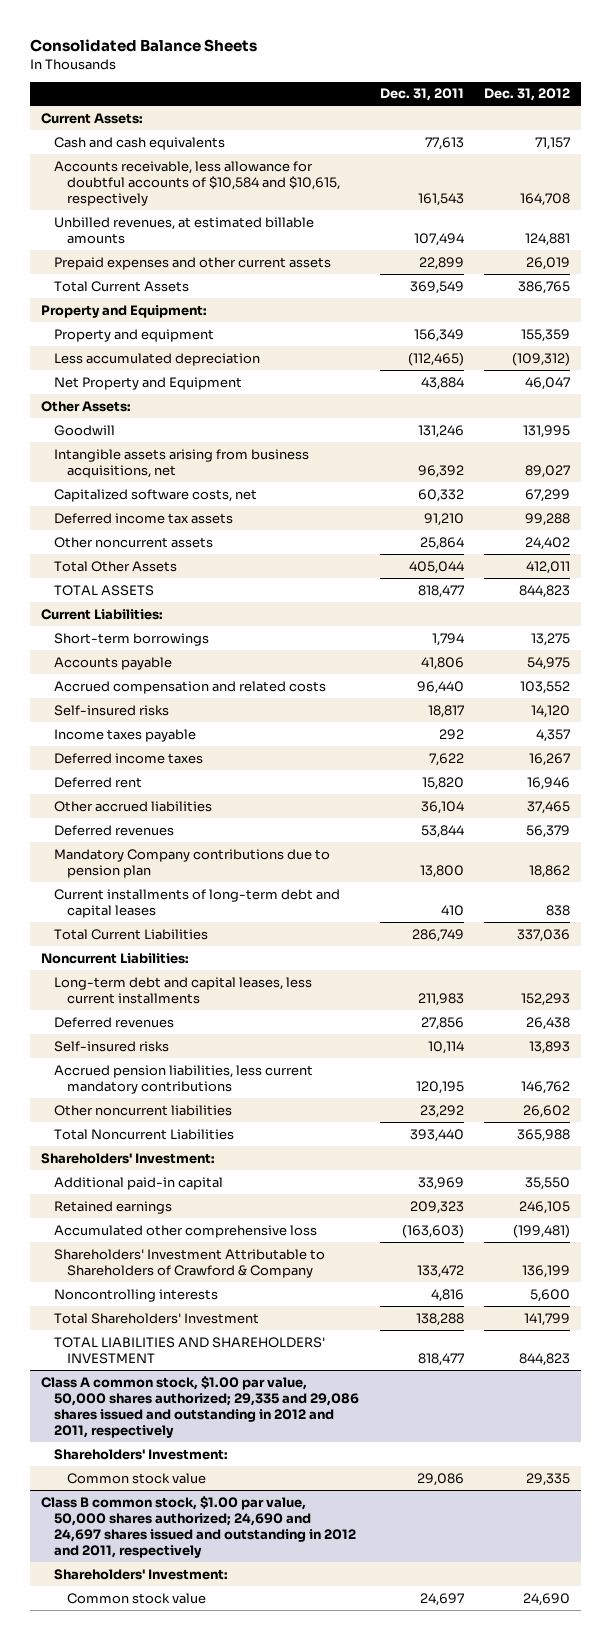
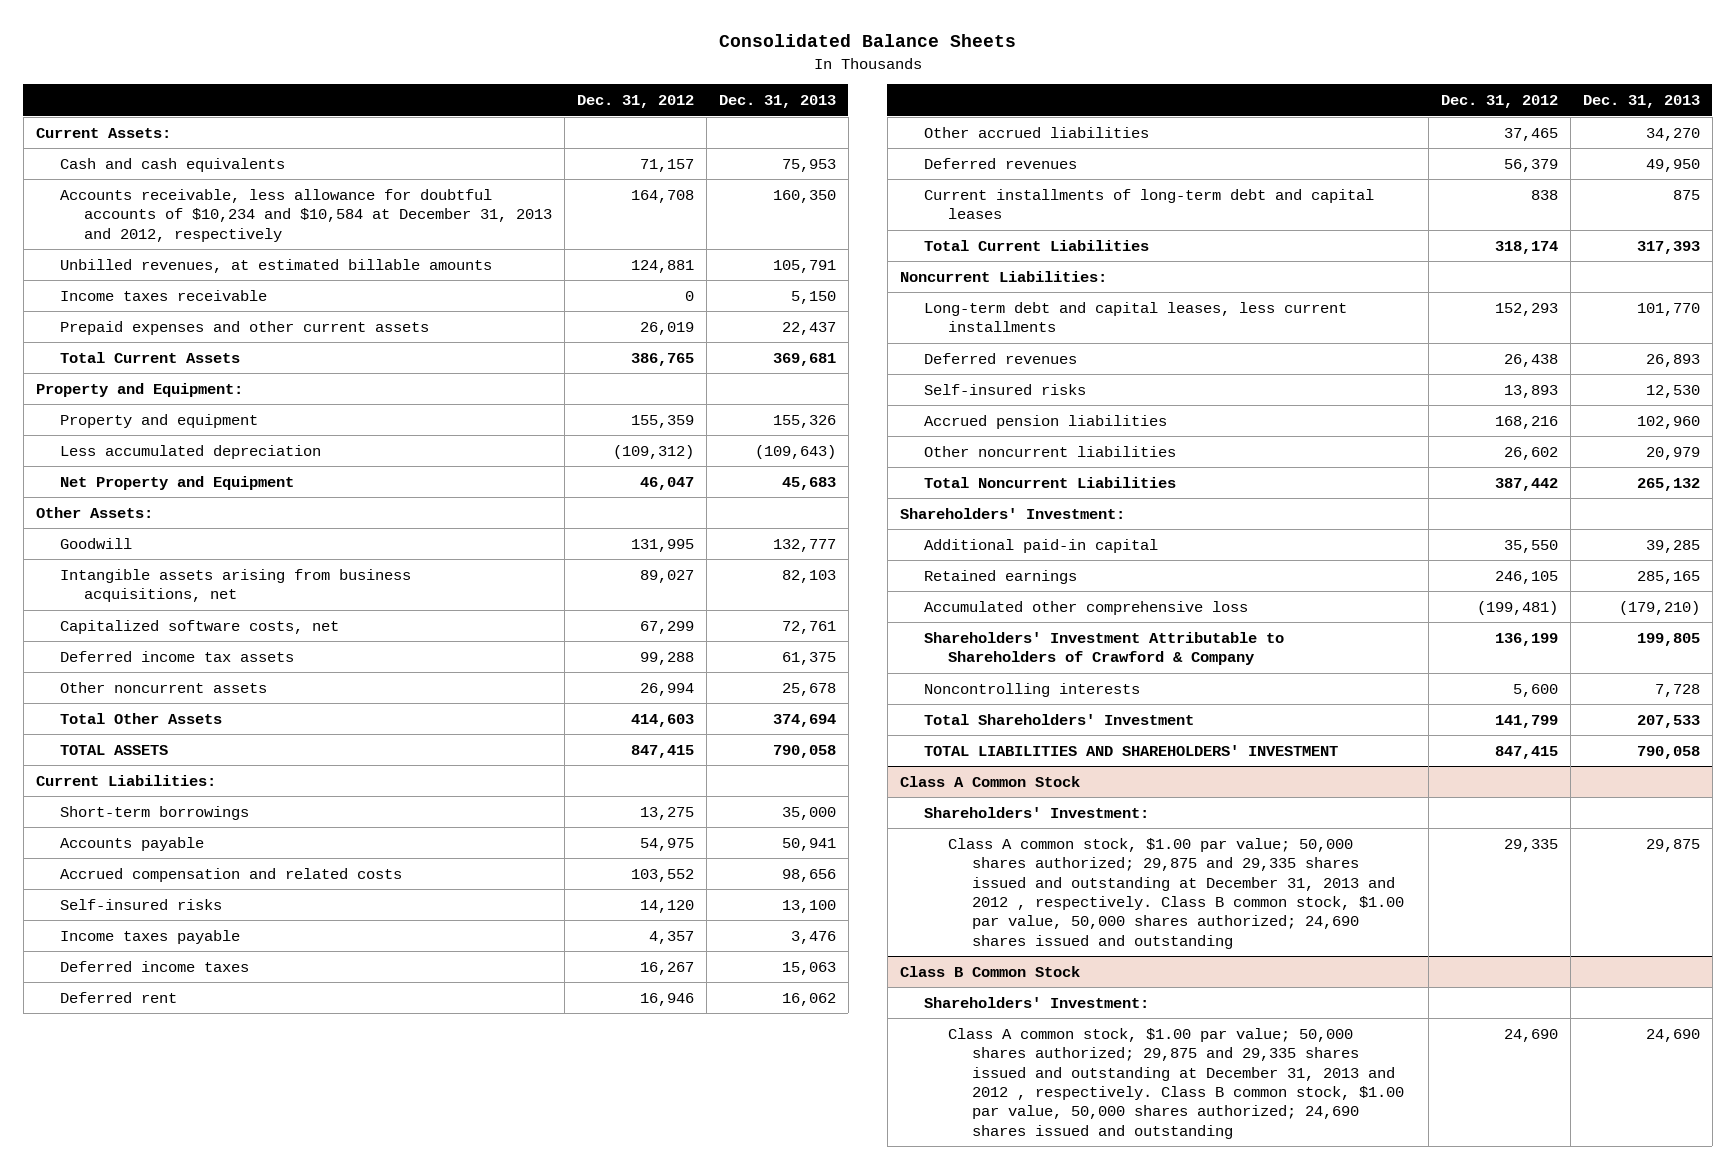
- | Dec. 31, 2011 | Dec. 31, 2012
+ | Dec. 31, 2012 | Dec. 31, 2013
- Accounts receivable, less allowance for doubtful accounts of $10,584 and $10,615, respectively | 161,543 | 164,708
+ Accounts receivable, less allowance for doubtful accounts of $10,234 and $10,584 at December 31, 2013 and 2012, respectively | 164,708 | 160,350
+ Income taxes receivable | 0 | 5,150
- Other noncurrent assets | 25,864 | 24,402
- Total Other Assets | 405,044 | 412,011
- TOTAL ASSETS | 818,477 | 844,823
+ Other noncurrent assets | 26,994 | 25,678
+ Total Other Assets | 414,603 | 374,694
+ TOTAL ASSETS | 847,415 | 790,058
- Mandatory Company contributions due to pension plan | 13,800 | 18,862
- Total Current Liabilities | 286,749 | 337,036
+ Total Current Liabilities | 318,174 | 317,393
- Accrued pension liabilities, less current mandatory contributions | 120,195 | 146,762
+ Accrued pension liabilities | 168,216 | 102,960
- Total Noncurrent Liabilities | 393,440 | 365,988
+ Total Noncurrent Liabilities | 387,442 | 265,132
- TOTAL LIABILITIES AND SHAREHOLDERS' INVESTMENT | 818,477 | 844,823
- Class A common stock, $1.00 par value, 50,000 shares authorized; 29,335 and 29,086 shares issued and outstanding in 2012 and 2011, respectively
+ TOTAL LIABILITIES AND SHAREHOLDERS' INVESTMENT | 847,415 | 790,058
+ Class A Common Stock
- Common stock value | 29,086 | 29,335
- Class B common stock, $1.00 par value, 50,000 shares authorized; 24,690 and 24,697 shares issued and outstanding in 2012 and 2011, respectively
+ Class A common stock, $1.00 par value; 50,000 shares authorized; 29,875 and 29,335 shares issued and outstanding at December 31, 2013 and 2012 , respectively. Class B common stock, $1.00 par value, 50,000 shares authorized; 24,690 shares issued and outstanding | 29,335 | 29,875
+ Class B Common Stock
- Common stock value | 24,697 | 24,690
+ Class A common stock, $1.00 par value; 50,000 shares authorized; 29,875 and 29,335 shares issued and outstanding at December 31, 2013 and 2012 , respectively. Class B common stock, $1.00 par value, 50,000 shares authorized; 24,690 shares issued and outstanding | 24,690 | 24,690

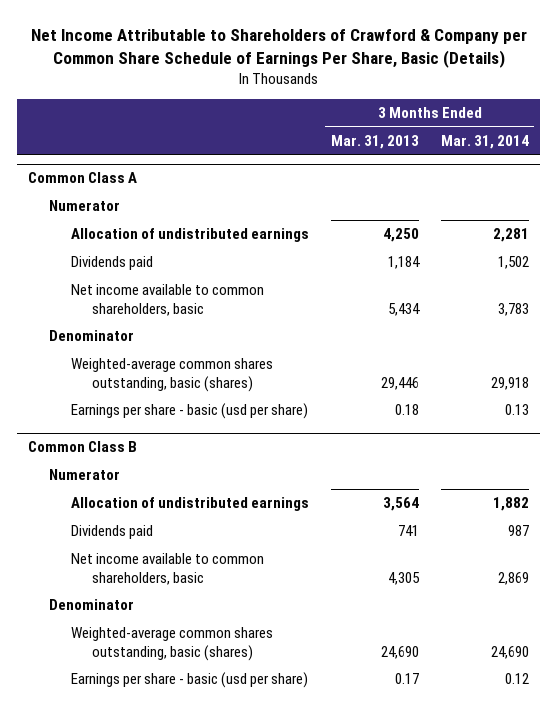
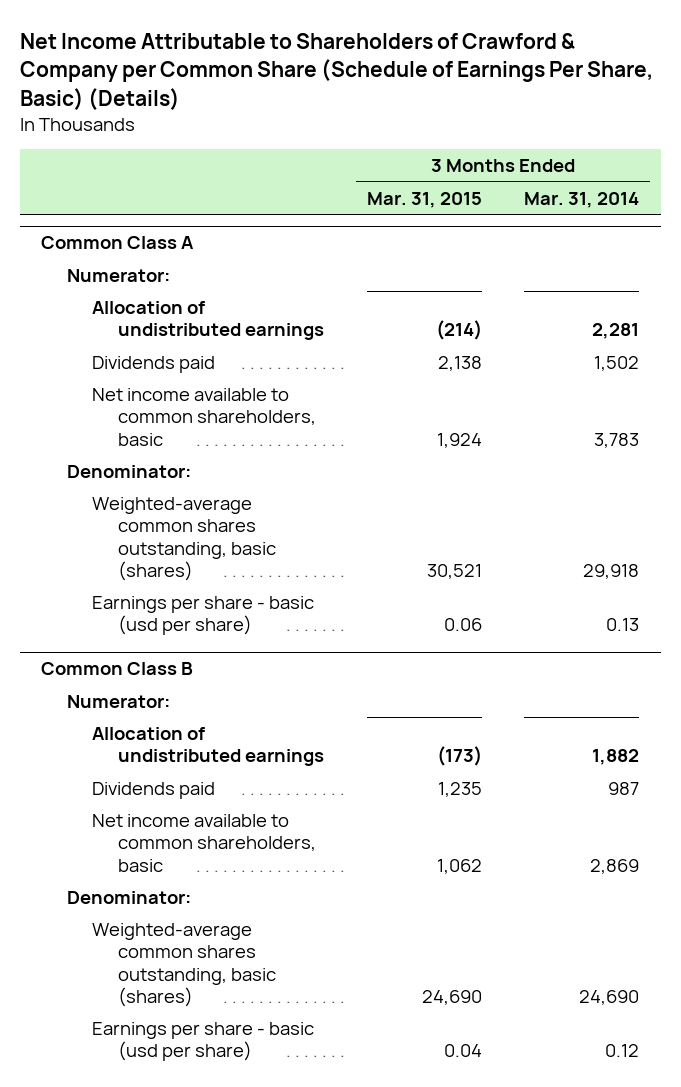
- Net Income Attributable to Shareholders of Crawford & Company per Common Share Schedule of Earnings Per Share, Basic (Details)
+ Net Income Attributable to Shareholders of Crawford & Company per Common Share (Schedule of Earnings Per Share, Basic) (Details)
- | 3 Months Ended Mar. 31, 2013 | 3 Months Ended Mar. 31, 2014
+ | 3 Months Ended Mar. 31, 2015 | 3 Months Ended Mar. 31, 2014
@ Common Class A
- Numerator
+ Numerator:
- Denominator
+ Denominator:
@ Common Class B
- Numerator
+ Numerator:
- Denominator
+ Denominator:

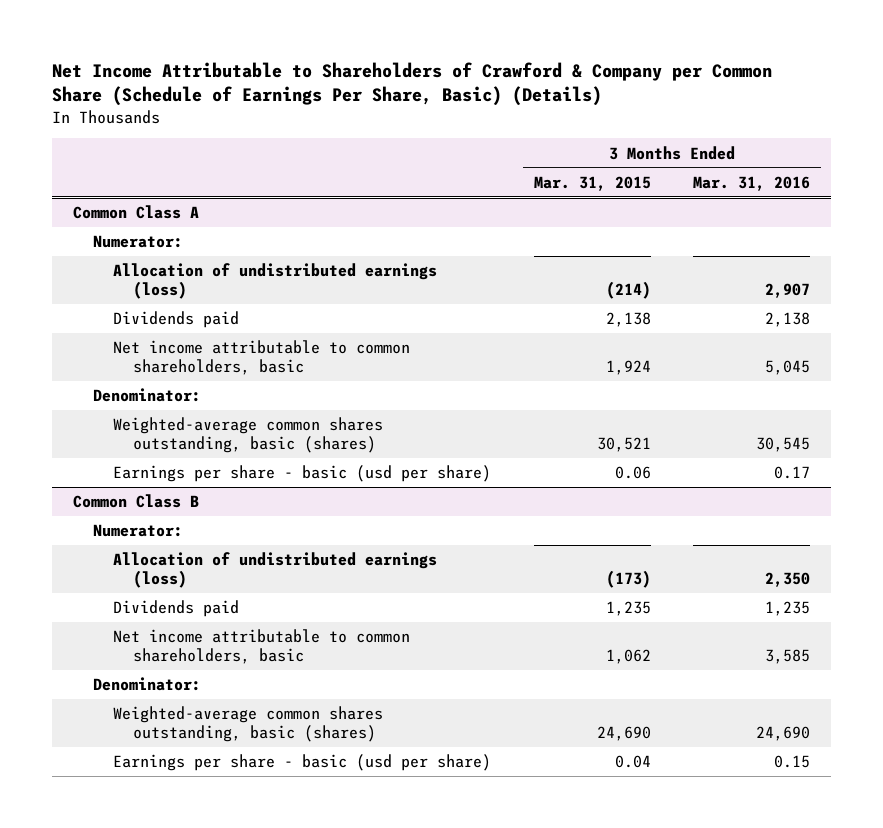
- | 3 Months Ended Mar. 31, 2015 | 3 Months Ended Mar. 31, 2014
+ | 3 Months Ended Mar. 31, 2015 | 3 Months Ended Mar. 31, 2016
@ Common Class A
- Allocation of undistributed earnings | (214) | 2,281
+ Allocation of undistributed earnings (loss) | (214) | 2,907
- Net income available to common shareholders, basic | 1,924 | 3,783
+ Net income attributable to common shareholders, basic | 1,924 | 5,045
@ Common Class B
- Allocation of undistributed earnings | (173) | 1,882
+ Allocation of undistributed earnings (loss) | (173) | 2,350
- Net income available to common shareholders, basic | 1,062 | 2,869
+ Net income attributable to common shareholders, basic | 1,062 | 3,585

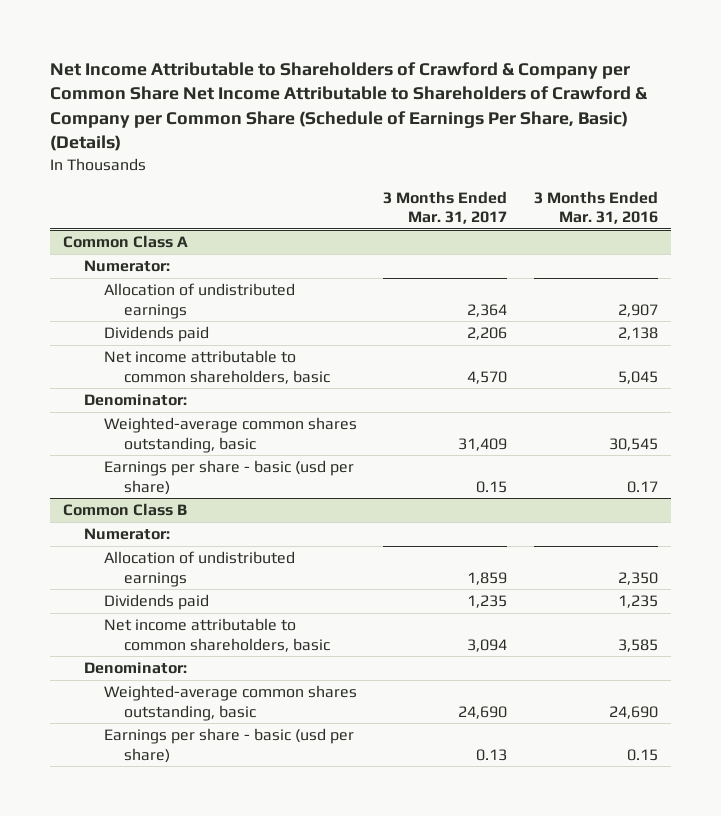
- Net Income Attributable to Shareholders of Crawford & Company per Common Share (Schedule of Earnings Per Share, Basic) (Details)
+ Net Income Attributable to Shareholders of Crawford & Company per Common Share Net Income Attributable to Shareholders of Crawford & Company per Common Share (Schedule of Earnings Per Share, Basic) (Details)
- | 3 Months Ended Mar. 31, 2015 | 3 Months Ended Mar. 31, 2016
+ | 3 Months Ended Mar. 31, 2017 | 3 Months Ended Mar. 31, 2016
@ Common Class A
- Allocation of undistributed earnings (loss) | (214) | 2,907
+ Allocation of undistributed earnings | 2,364 | 2,907
- Weighted-average common shares outstanding, basic (shares) | 30,521 | 30,545
+ Weighted-average common shares outstanding, basic | 31,409 | 30,545
@ Common Class B
- Allocation of undistributed earnings (loss) | (173) | 2,350
+ Allocation of undistributed earnings | 1,859 | 2,350
- Weighted-average common shares outstanding, basic (shares) | 24,690 | 24,690
+ Weighted-average common shares outstanding, basic | 24,690 | 24,690

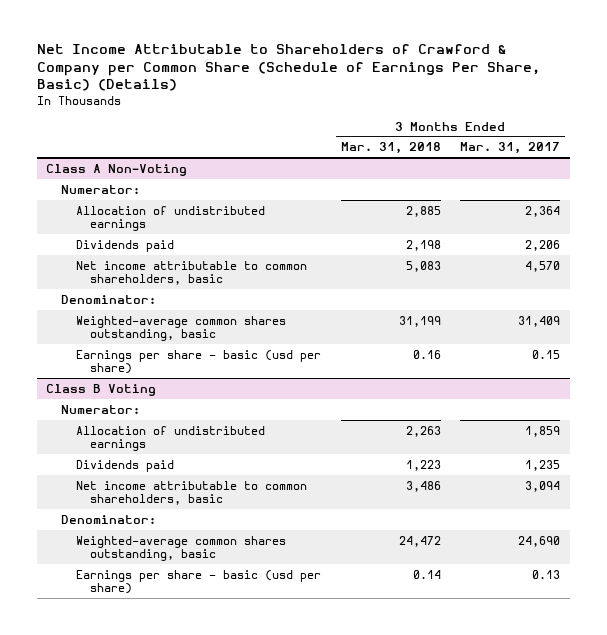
- Net Income Attributable to Shareholders of Crawford & Company per Common Share Net Income Attributable to Shareholders of Crawford & Company per Common Share (Schedule of Earnings Per Share, Basic) (Details)
+ Net Income Attributable to Shareholders of Crawford & Company per Common Share (Schedule of Earnings Per Share, Basic) (Details)
- | 3 Months Ended Mar. 31, 2017 | 3 Months Ended Mar. 31, 2016
+ | 3 Months Ended Mar. 31, 2018 | 3 Months Ended Mar. 31, 2017
- Common Class A
+ Class A Non-Voting
- Common Class B
+ Class B Voting

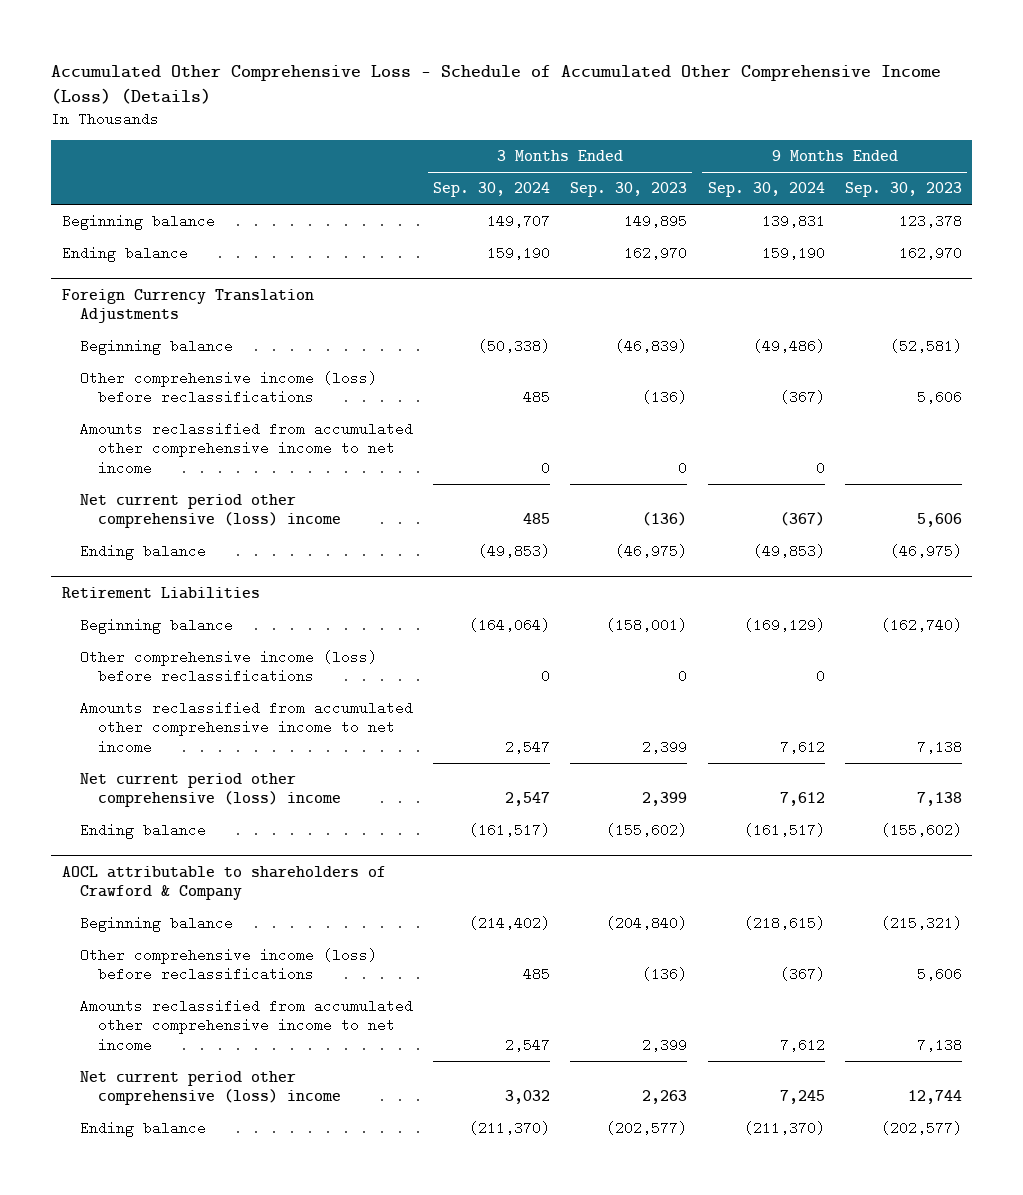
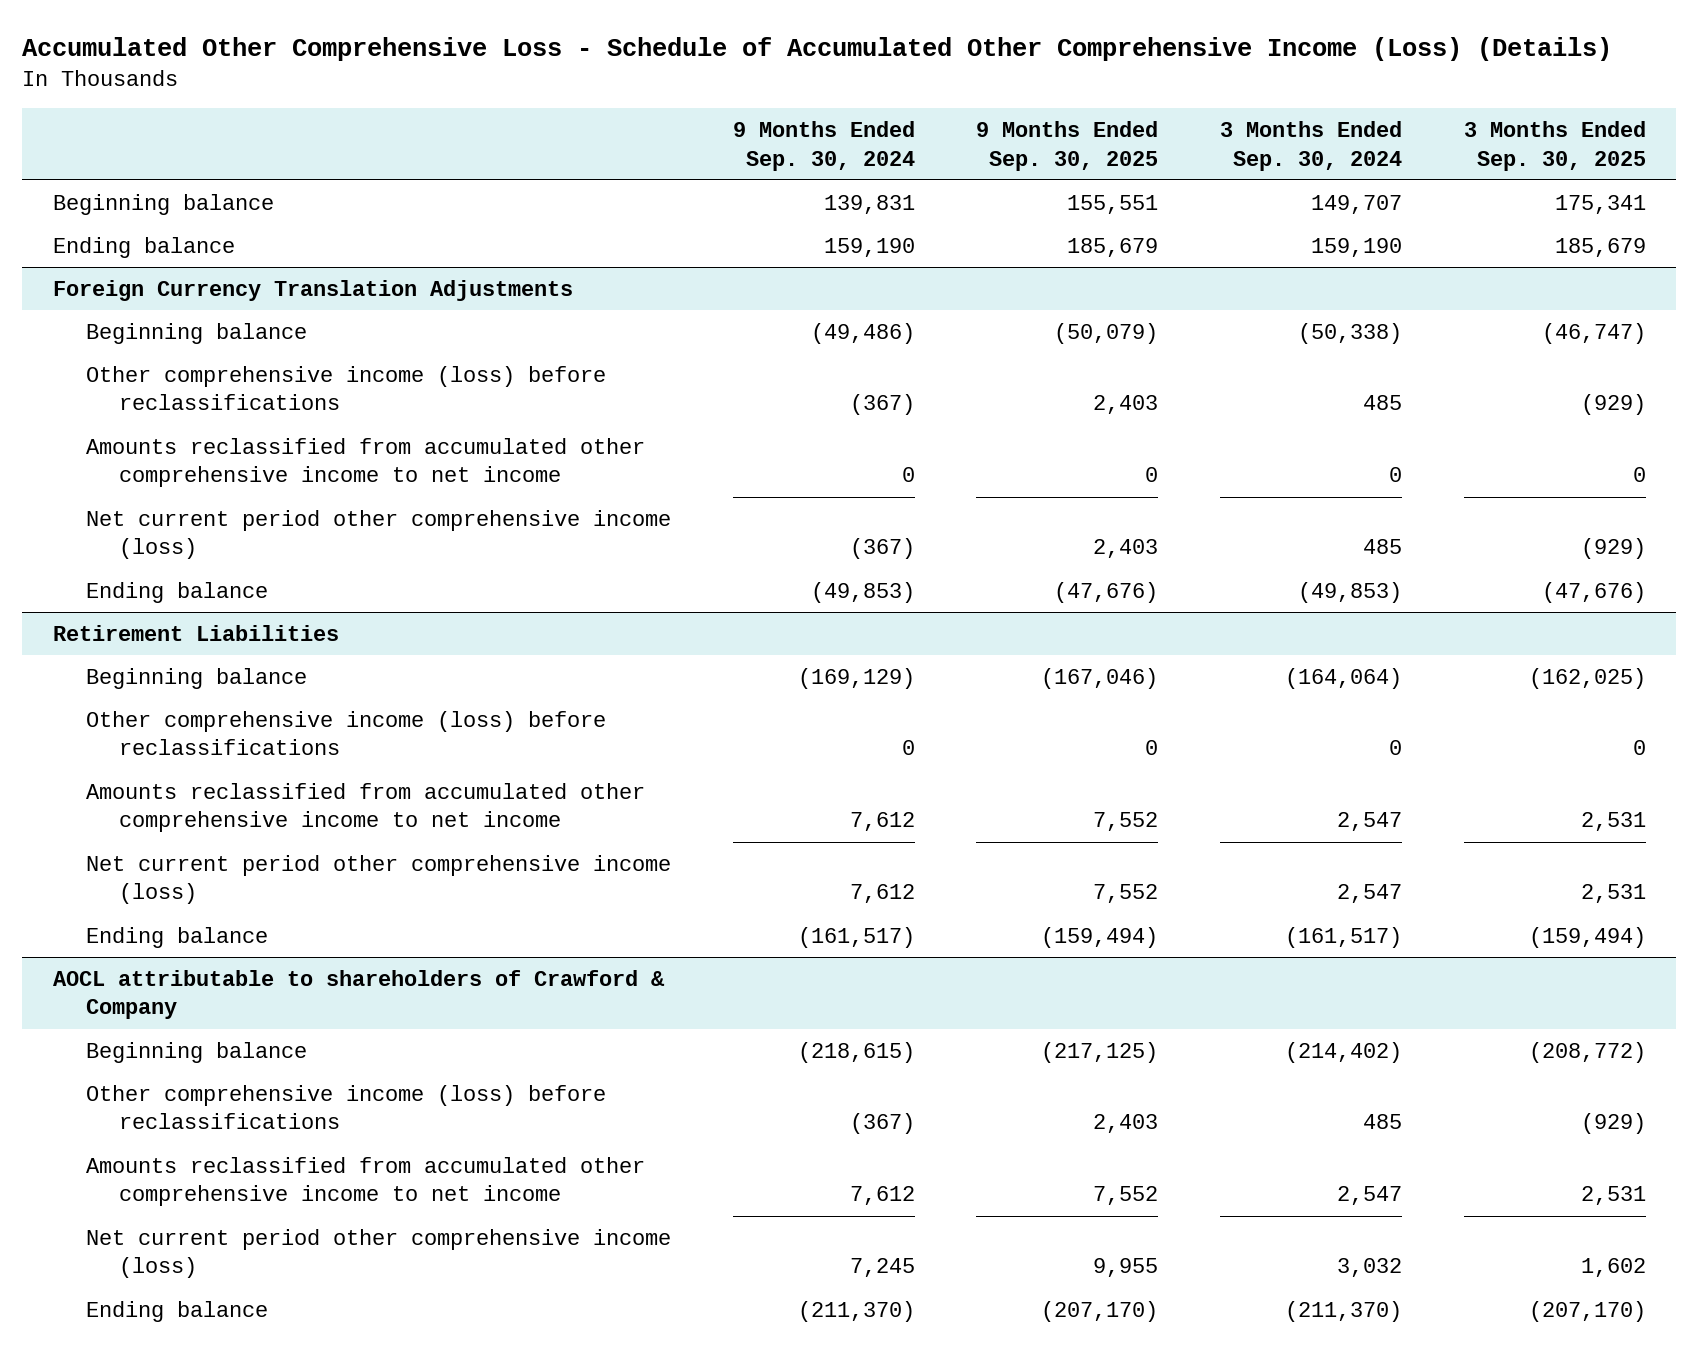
- | 3 Months Ended Sep. 30, 2024 | 3 Months Ended Sep. 30, 2023 | 9 Months Ended Sep. 30, 2024 | 9 Months Ended Sep. 30, 2023
+ | 9 Months Ended Sep. 30, 2024 | 9 Months Ended Sep. 30, 2025 | 3 Months Ended Sep. 30, 2024 | 3 Months Ended Sep. 30, 2025
@ Foreign Currency Translation Adjustments
- Net current period other comprehensive (loss) income | 485 | (136) | (367) | 5,606
+ Net current period other comprehensive income (loss) | (367) | 2,403 | 485 | (929)
@ Retirement Liabilities
- Net current period other comprehensive (loss) income | 2,547 | 2,399 | 7,612 | 7,138
+ Net current period other comprehensive income (loss) | 7,612 | 7,552 | 2,547 | 2,531
@ AOCL attributable to shareholders of Crawford & Company
- Net current period other comprehensive (loss) income | 3,032 | 2,263 | 7,245 | 12,744
+ Net current period other comprehensive income (loss) | 7,245 | 9,955 | 3,032 | 1,602

